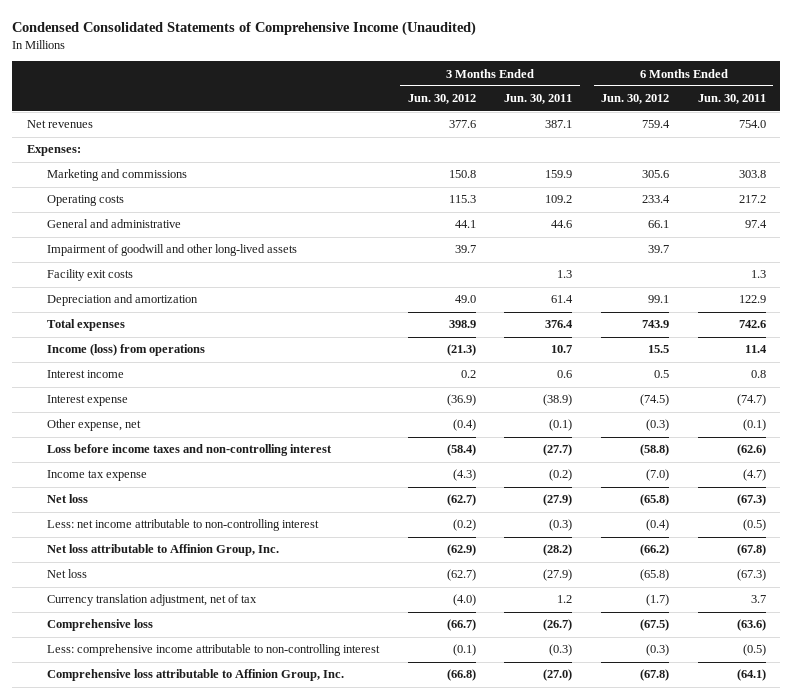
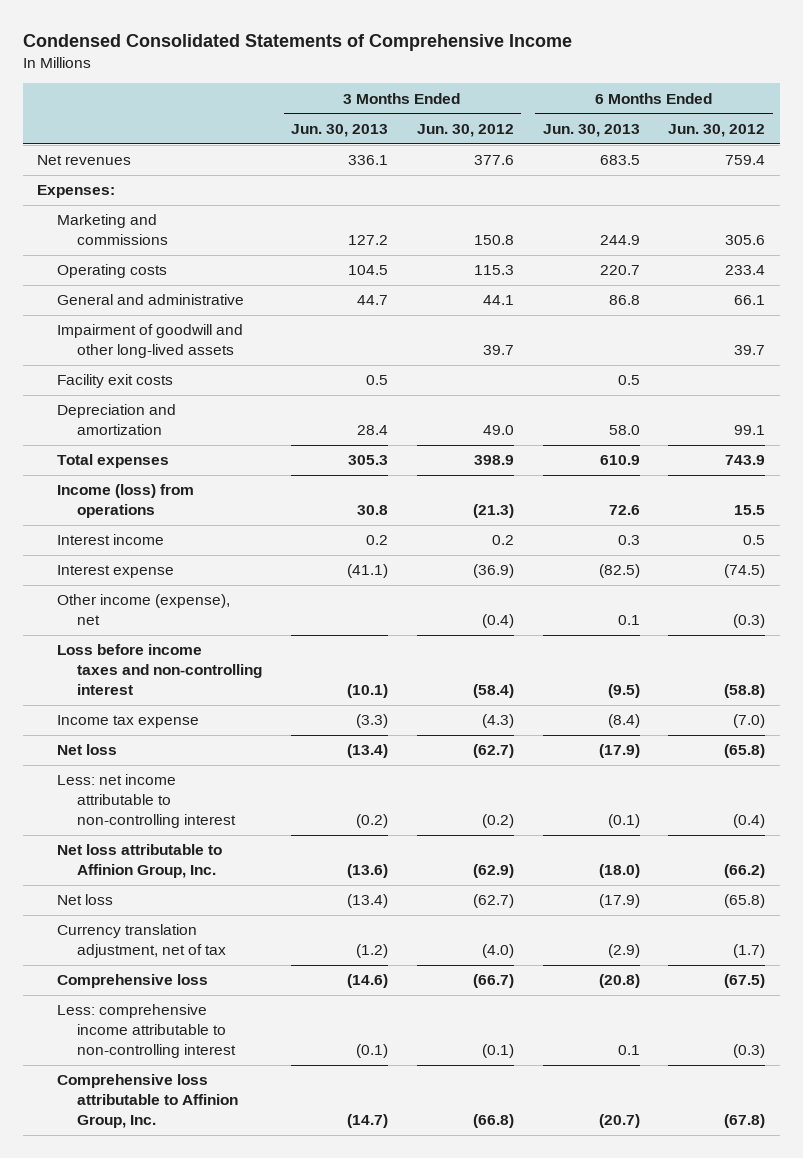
- Condensed Consolidated Statements of Comprehensive Income (Unaudited)
+ Condensed Consolidated Statements of Comprehensive Income
- | 3 Months Ended Jun. 30, 2012 | 3 Months Ended Jun. 30, 2011 | 6 Months Ended Jun. 30, 2012 | 6 Months Ended Jun. 30, 2011
+ | 3 Months Ended Jun. 30, 2013 | 3 Months Ended Jun. 30, 2012 | 6 Months Ended Jun. 30, 2013 | 6 Months Ended Jun. 30, 2012
- Other expense, net | (0.4) | (0.1) | (0.3) | (0.1)
+ Other income (expense), net | | (0.4) | 0.1 | (0.3)

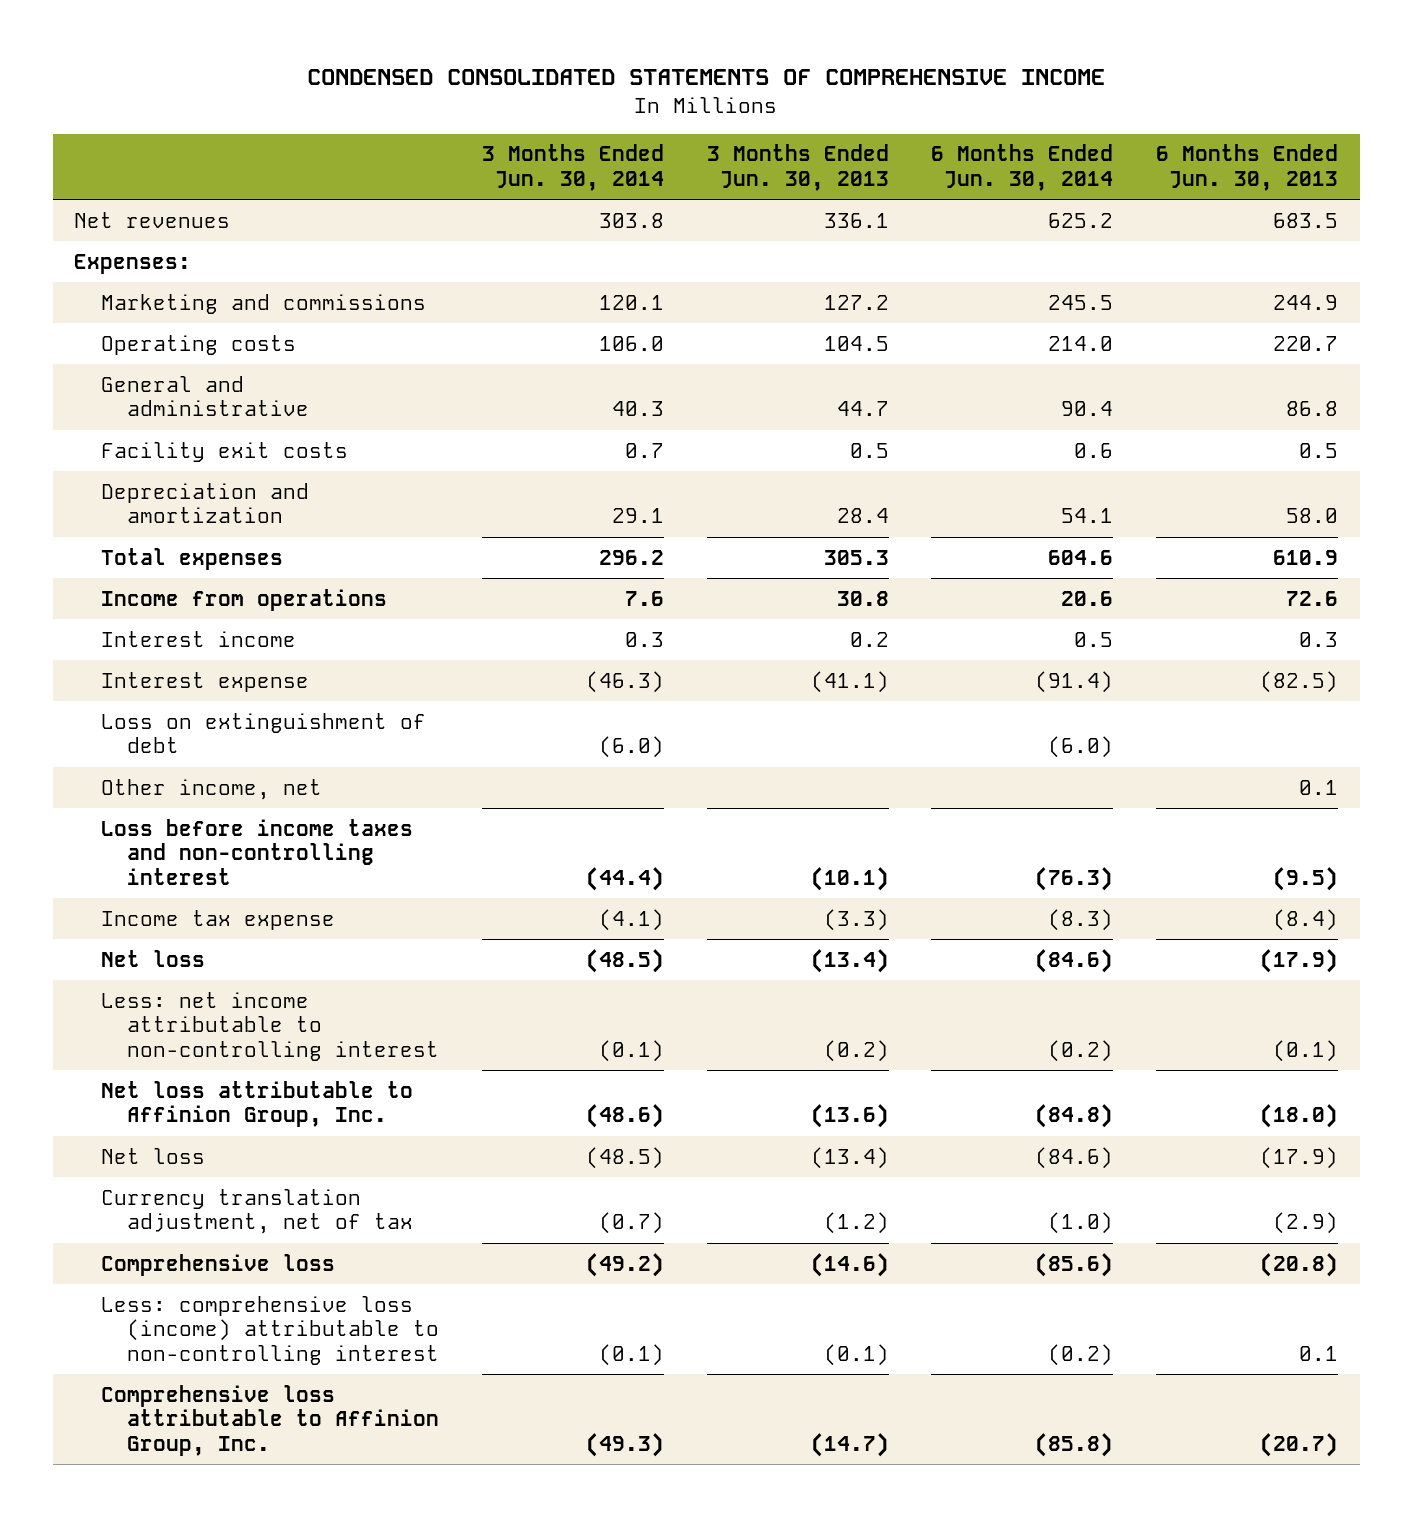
- Condensed Consolidated Statements of Comprehensive Income
+ CONDENSED CONSOLIDATED STATEMENTS OF COMPREHENSIVE INCOME
- | 3 Months Ended Jun. 30, 2013 | 3 Months Ended Jun. 30, 2012 | 6 Months Ended Jun. 30, 2013 | 6 Months Ended Jun. 30, 2012
+ | 3 Months Ended Jun. 30, 2014 | 3 Months Ended Jun. 30, 2013 | 6 Months Ended Jun. 30, 2014 | 6 Months Ended Jun. 30, 2013
- Impairment of goodwill and other long-lived assets | | 39.7 | | 39.7
- Income (loss) from operations | 30.8 | (21.3) | 72.6 | 15.5
+ Income from operations | 7.6 | 30.8 | 20.6 | 72.6
- Other income (expense), net | | (0.4) | 0.1 | (0.3)
+ Loss on extinguishment of debt | (6.0) | | (6.0) |
+ Other income, net | | | | 0.1
- Less: comprehensive income attributable to non-controlling interest | (0.1) | (0.1) | 0.1 | (0.3)
+ Less: comprehensive loss (income) attributable to non-controlling interest | (0.1) | (0.1) | (0.2) | 0.1

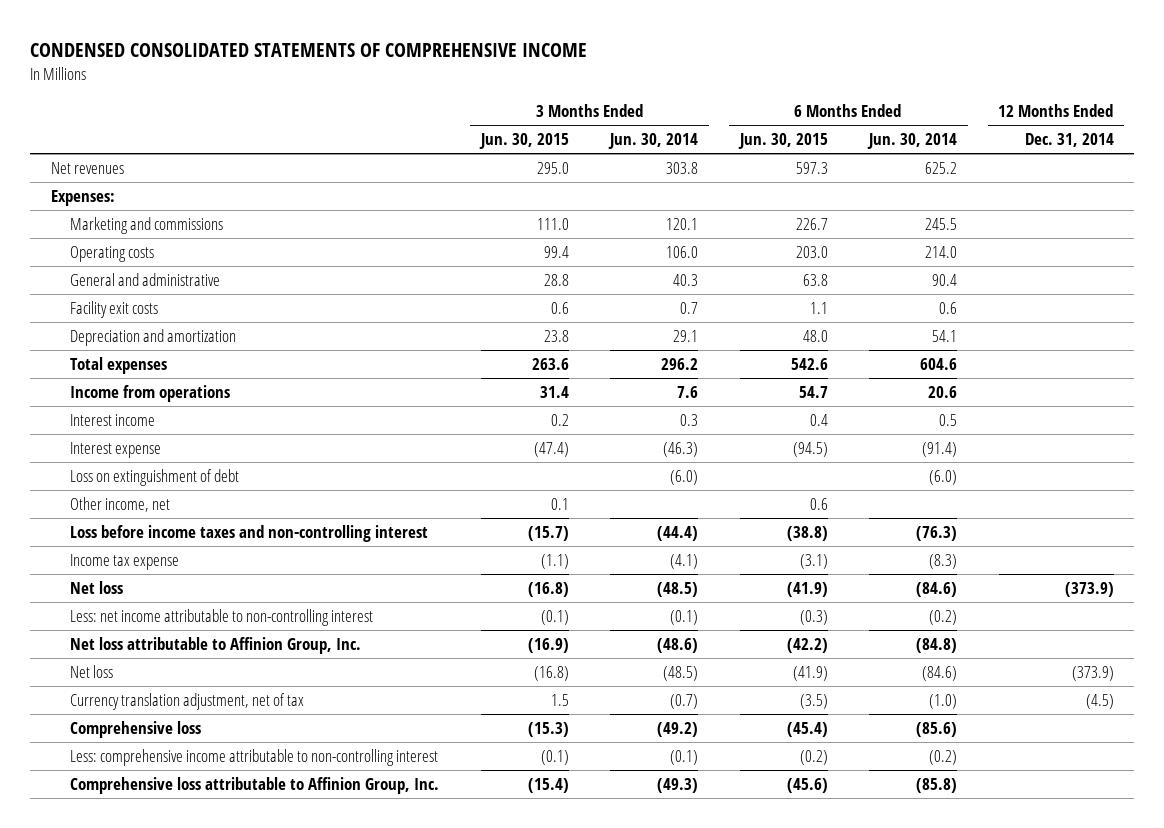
- | 3 Months Ended Jun. 30, 2014 | 3 Months Ended Jun. 30, 2013 | 6 Months Ended Jun. 30, 2014 | 6 Months Ended Jun. 30, 2013
+ | 3 Months Ended Jun. 30, 2015 | 3 Months Ended Jun. 30, 2014 | 6 Months Ended Jun. 30, 2015 | 6 Months Ended Jun. 30, 2014 | 12 Months Ended Dec. 31, 2014
- Less: comprehensive loss (income) attributable to non-controlling interest | (0.1) | (0.1) | (0.2) | 0.1
+ Less: comprehensive income attributable to non-controlling interest | (0.1) | (0.1) | (0.2) | (0.2) |

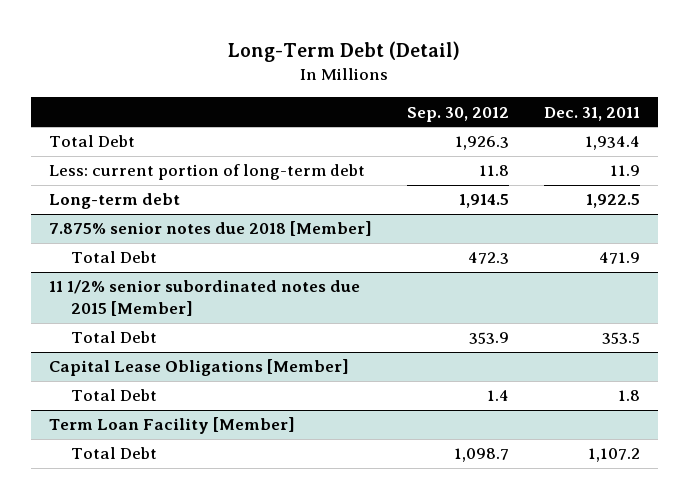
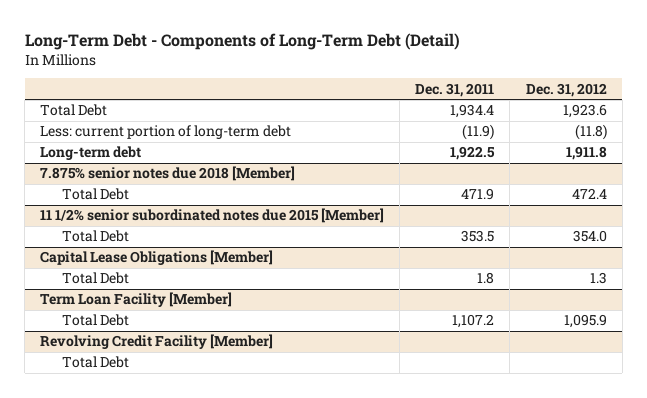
- Long-Term Debt (Detail)
+ Long-Term Debt - Components of Long-Term Debt (Detail)
- | Sep. 30, 2012 | Dec. 31, 2011
+ | Dec. 31, 2011 | Dec. 31, 2012
- Less: current portion of long-term debt | 11.8 | 11.9
+ Less: current portion of long-term debt | (11.9) | (11.8)
+ Revolving Credit Facility [Member]
+ Total Debt

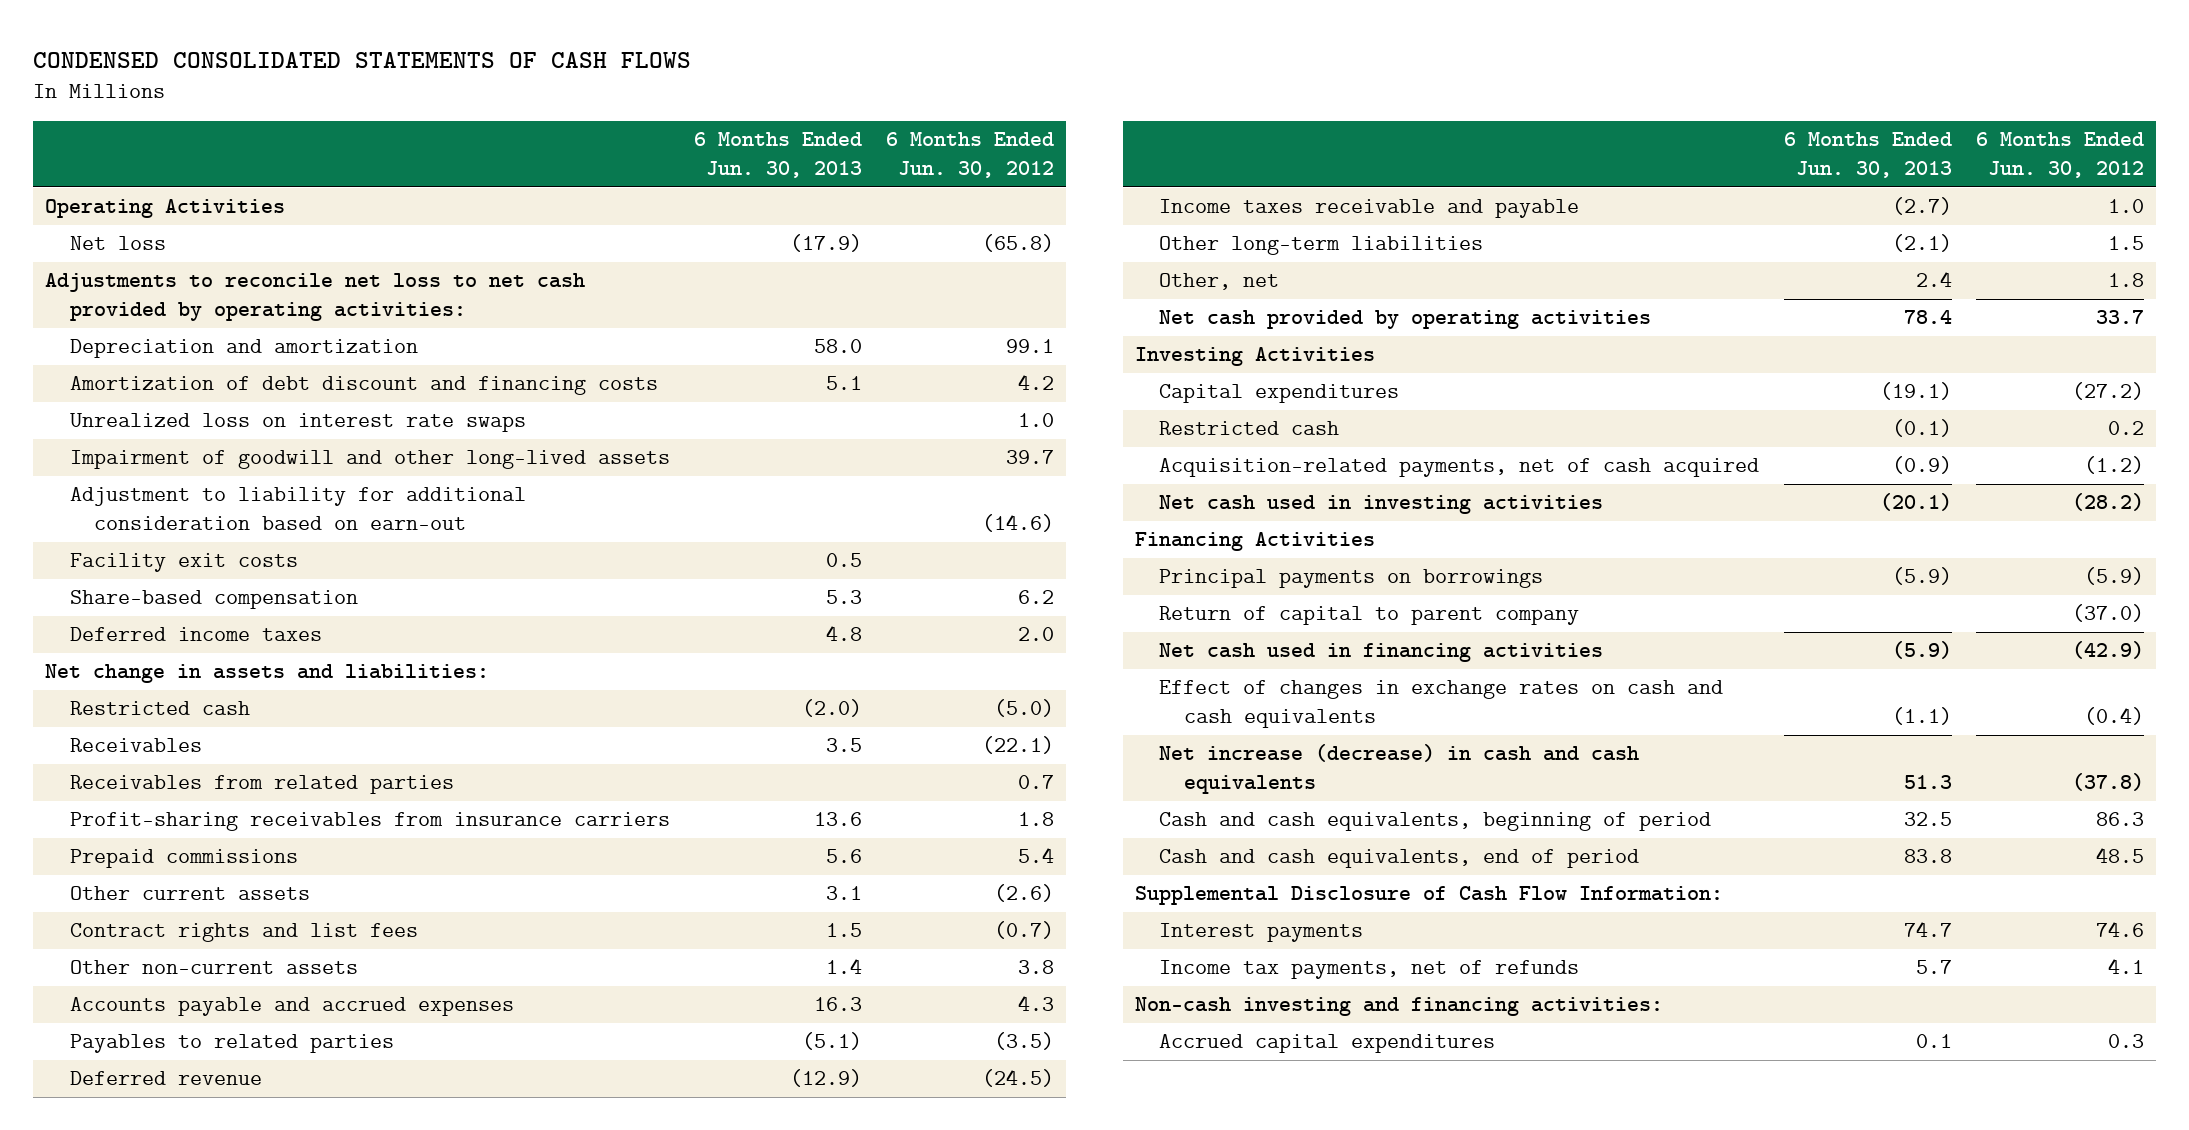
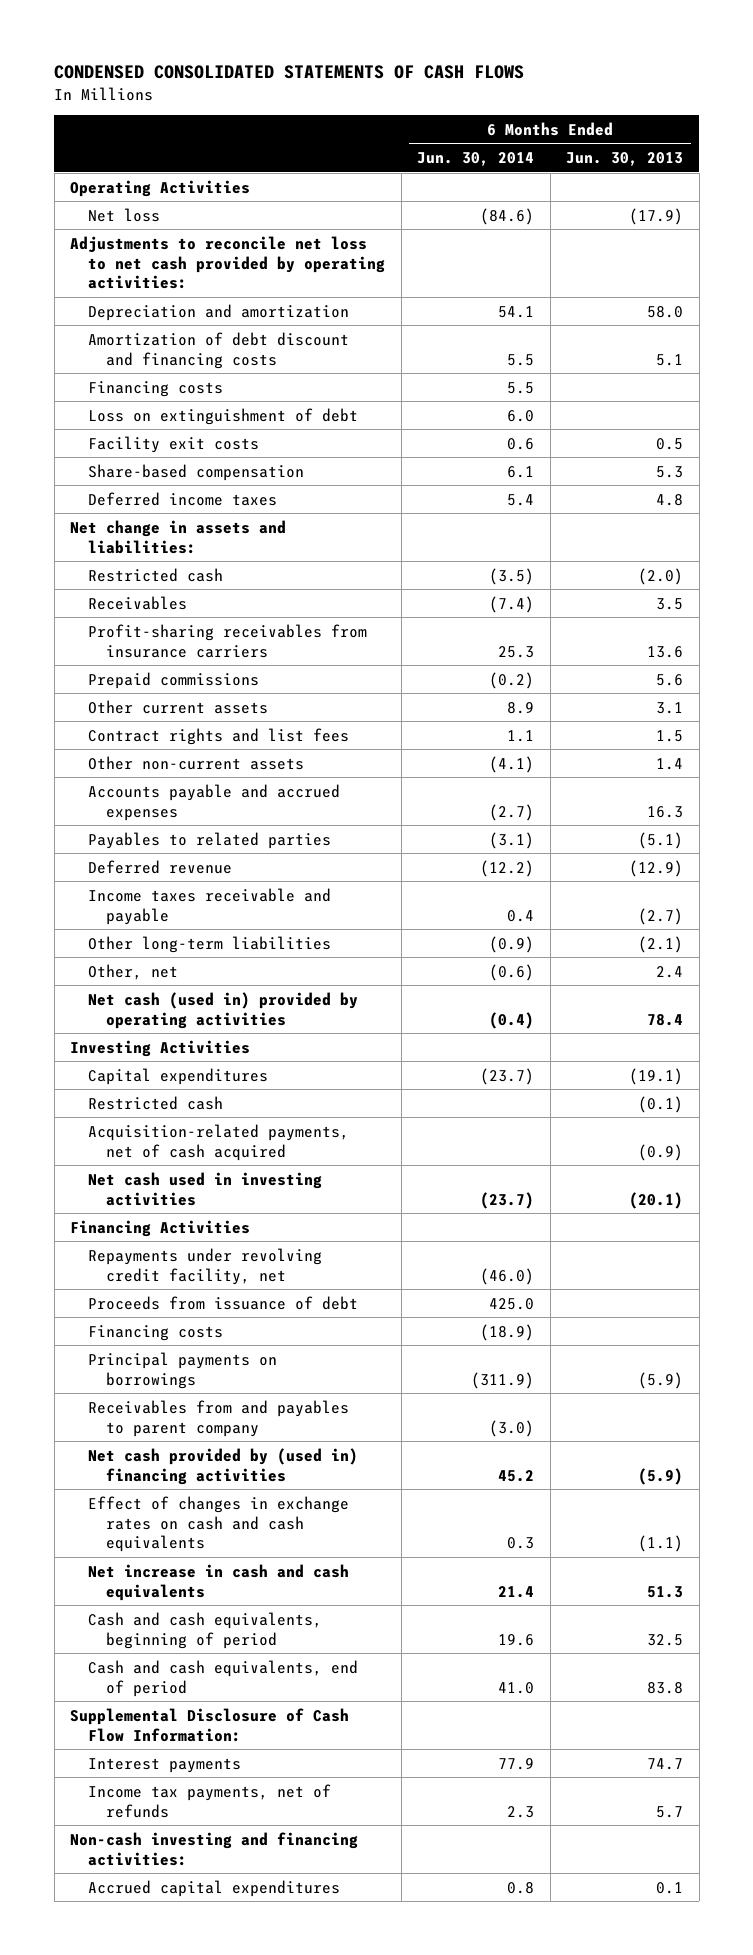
- | 6 Months Ended Jun. 30, 2013 | 6 Months Ended Jun. 30, 2012
+ | 6 Months Ended Jun. 30, 2014 | 6 Months Ended Jun. 30, 2013
- Unrealized loss on interest rate swaps | | 1.0
- Impairment of goodwill and other long-lived assets | | 39.7
- Adjustment to liability for additional consideration based on earn-out | | (14.6)
+ Financing costs | 5.5 |
+ Loss on extinguishment of debt | 6.0 |
- Receivables from related parties | | 0.7
- Net cash provided by operating activities | 78.4 | 33.7
+ Net cash (used in) provided by operating activities | (0.4) | 78.4
+ Repayments under revolving credit facility, net | (46.0) |
+ Proceeds from issuance of debt | 425.0 |
+ Financing costs | (18.9) |
- Return of capital to parent company | | (37.0)
- Net cash used in financing activities | (5.9) | (42.9)
+ Receivables from and payables to parent company | (3.0) |
+ Net cash provided by (used in) financing activities | 45.2 | (5.9)
- Net increase (decrease) in cash and cash equivalents | 51.3 | (37.8)
+ Net increase in cash and cash equivalents | 21.4 | 51.3

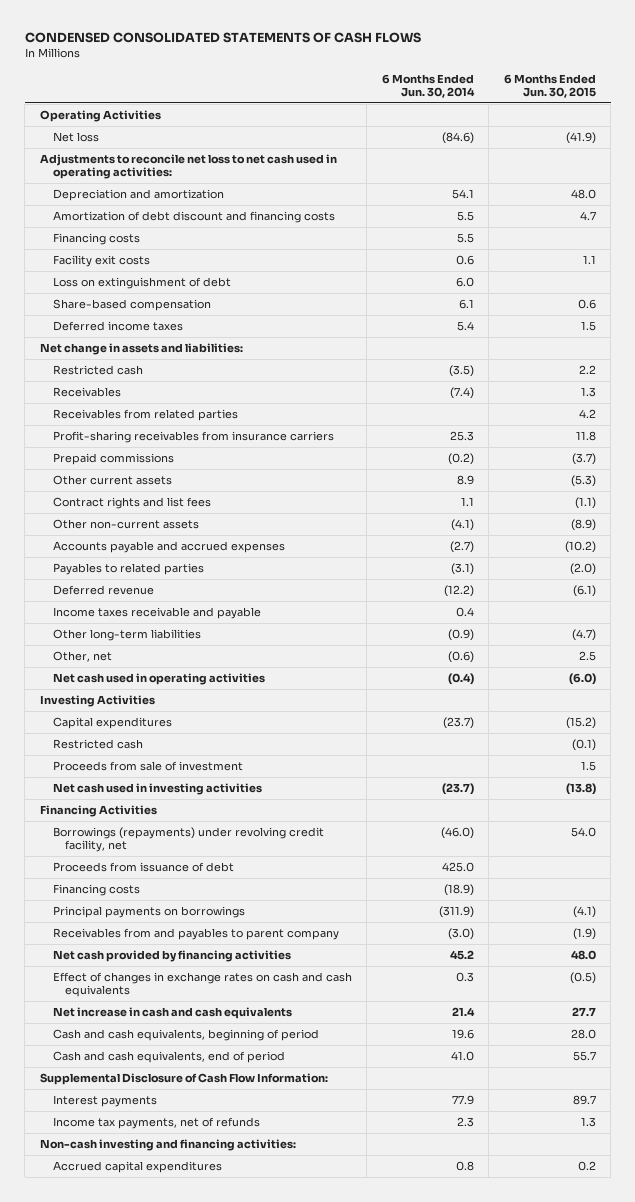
- | 6 Months Ended Jun. 30, 2014 | 6 Months Ended Jun. 30, 2013
+ | 6 Months Ended Jun. 30, 2014 | 6 Months Ended Jun. 30, 2015
- Adjustments to reconcile net loss to net cash provided by operating activities:
+ Adjustments to reconcile net loss to net cash used in operating activities:
moved down: Loss on extinguishment of debt | 6.0 |
+ Receivables from related parties | | 4.2
- Net cash (used in) provided by operating activities | (0.4) | 78.4
+ Net cash used in operating activities | (0.4) | (6.0)
- Acquisition-related payments, net of cash acquired | | (0.9)
+ Proceeds from sale of investment | | 1.5
- Repayments under revolving credit facility, net | (46.0) |
+ Borrowings (repayments) under revolving credit facility, net | (46.0) | 54.0
- Net cash provided by (used in) financing activities | 45.2 | (5.9)
+ Net cash provided by financing activities | 45.2 | 48.0

